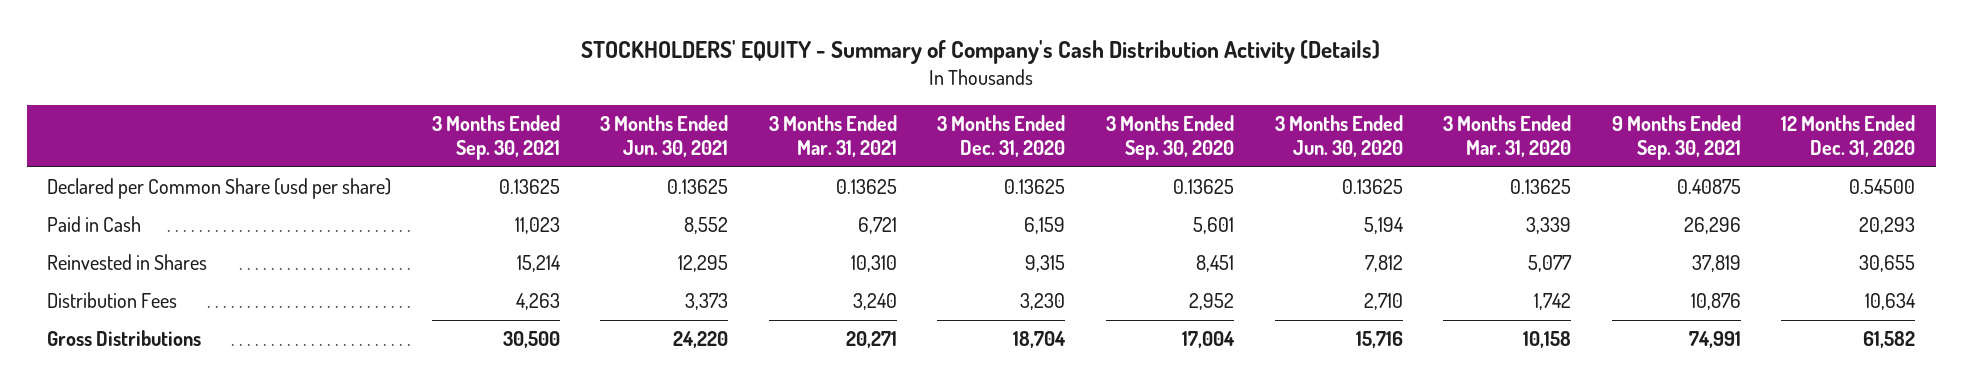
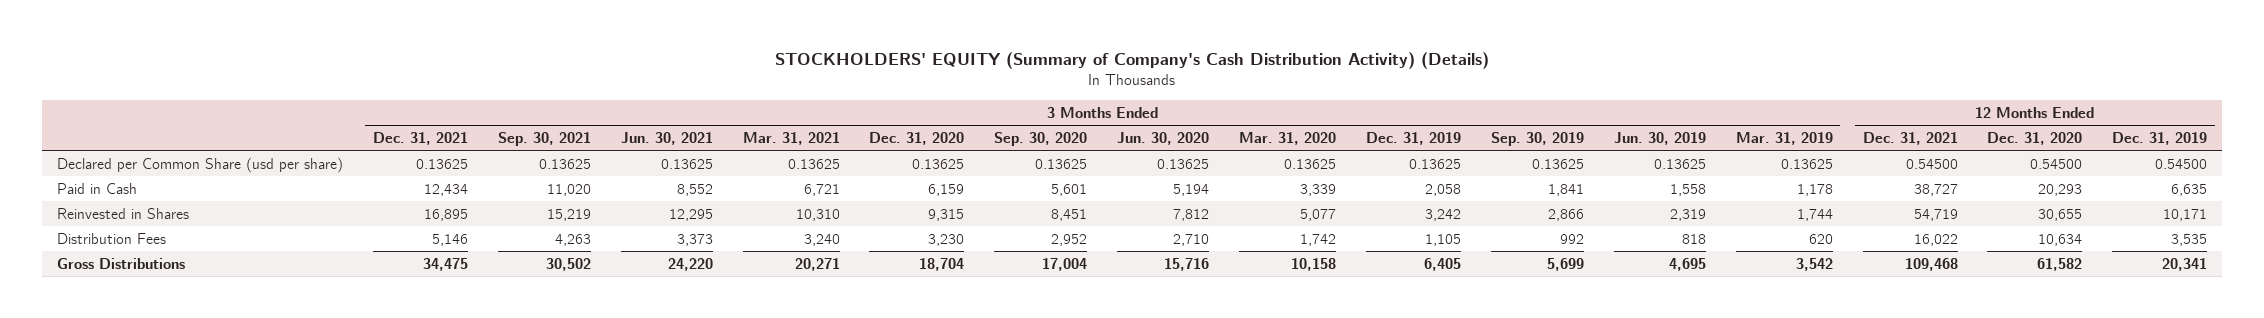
- STOCKHOLDERS' EQUITY - Summary of Company's Cash Distribution Activity (Details)
+ STOCKHOLDERS' EQUITY (Summary of Company's Cash Distribution Activity) (Details)
- | 3 Months Ended Sep. 30, 2021 | 3 Months Ended Jun. 30, 2021 | 3 Months Ended Mar. 31, 2021 | 3 Months Ended Dec. 31, 2020 | 3 Months Ended Sep. 30, 2020 | 3 Months Ended Jun. 30, 2020 | 3 Months Ended Mar. 31, 2020 | 9 Months Ended Sep. 30, 2021 | 12 Months Ended Dec. 31, 2020
+ | 3 Months Ended Dec. 31, 2021 | 3 Months Ended Sep. 30, 2021 | 3 Months Ended Jun. 30, 2021 | 3 Months Ended Mar. 31, 2021 | 3 Months Ended Dec. 31, 2020 | 3 Months Ended Sep. 30, 2020 | 3 Months Ended Jun. 30, 2020 | 3 Months Ended Mar. 31, 2020 | 3 Months Ended Dec. 31, 2019 | 3 Months Ended Sep. 30, 2019 | 3 Months Ended Jun. 30, 2019 | 3 Months Ended Mar. 31, 2019 | 12 Months Ended Dec. 31, 2021 | 12 Months Ended Dec. 31, 2020 | 12 Months Ended Dec. 31, 2019
- Paid in Cash | 11,023 | 8,552 | 6,721 | 6,159 | 5,601 | 5,194 | 3,339 | 26,296 | 20,293
- Reinvested in Shares | 15,214 | 12,295 | 10,310 | 9,315 | 8,451 | 7,812 | 5,077 | 37,819 | 30,655
+ Paid in Cash | 12,434 | 11,020 | 8,552 | 6,721 | 6,159 | 5,601 | 5,194 | 3,339 | 2,058 | 1,841 | 1,558 | 1,178 | 38,727 | 20,293 | 6,635
+ Reinvested in Shares | 16,895 | 15,219 | 12,295 | 10,310 | 9,315 | 8,451 | 7,812 | 5,077 | 3,242 | 2,866 | 2,319 | 1,744 | 54,719 | 30,655 | 10,171
- Gross Distributions | 30,500 | 24,220 | 20,271 | 18,704 | 17,004 | 15,716 | 10,158 | 74,991 | 61,582
+ Gross Distributions | 34,475 | 30,502 | 24,220 | 20,271 | 18,704 | 17,004 | 15,716 | 10,158 | 6,405 | 5,699 | 4,695 | 3,542 | 109,468 | 61,582 | 20,341

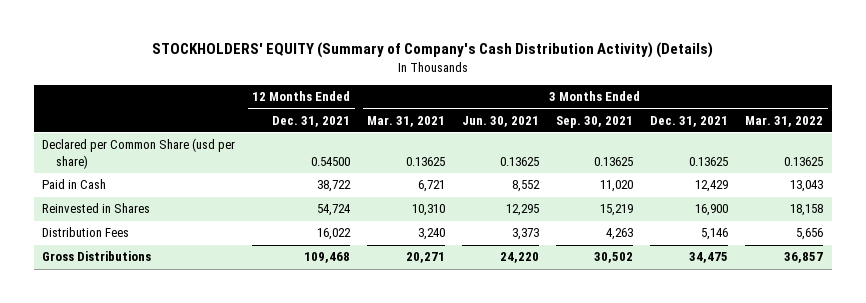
- | 3 Months Ended Dec. 31, 2021 | 3 Months Ended Sep. 30, 2021 | 3 Months Ended Jun. 30, 2021 | 3 Months Ended Mar. 31, 2021 | 3 Months Ended Dec. 31, 2020 | 3 Months Ended Sep. 30, 2020 | 3 Months Ended Jun. 30, 2020 | 3 Months Ended Mar. 31, 2020 | 3 Months Ended Dec. 31, 2019 | 3 Months Ended Sep. 30, 2019 | 3 Months Ended Jun. 30, 2019 | 3 Months Ended Mar. 31, 2019 | 12 Months Ended Dec. 31, 2021 | 12 Months Ended Dec. 31, 2020 | 12 Months Ended Dec. 31, 2019
+ | 12 Months Ended Dec. 31, 2021 | 3 Months Ended Mar. 31, 2021 | 3 Months Ended Jun. 30, 2021 | 3 Months Ended Sep. 30, 2021 | 3 Months Ended Dec. 31, 2021 | 3 Months Ended Mar. 31, 2022
- Paid in Cash | 12,434 | 11,020 | 8,552 | 6,721 | 6,159 | 5,601 | 5,194 | 3,339 | 2,058 | 1,841 | 1,558 | 1,178 | 38,727 | 20,293 | 6,635
- Reinvested in Shares | 16,895 | 15,219 | 12,295 | 10,310 | 9,315 | 8,451 | 7,812 | 5,077 | 3,242 | 2,866 | 2,319 | 1,744 | 54,719 | 30,655 | 10,171
+ Paid in Cash | 38,722 | 6,721 | 8,552 | 11,020 | 12,429 | 13,043
+ Reinvested in Shares | 54,724 | 10,310 | 12,295 | 15,219 | 16,900 | 18,158

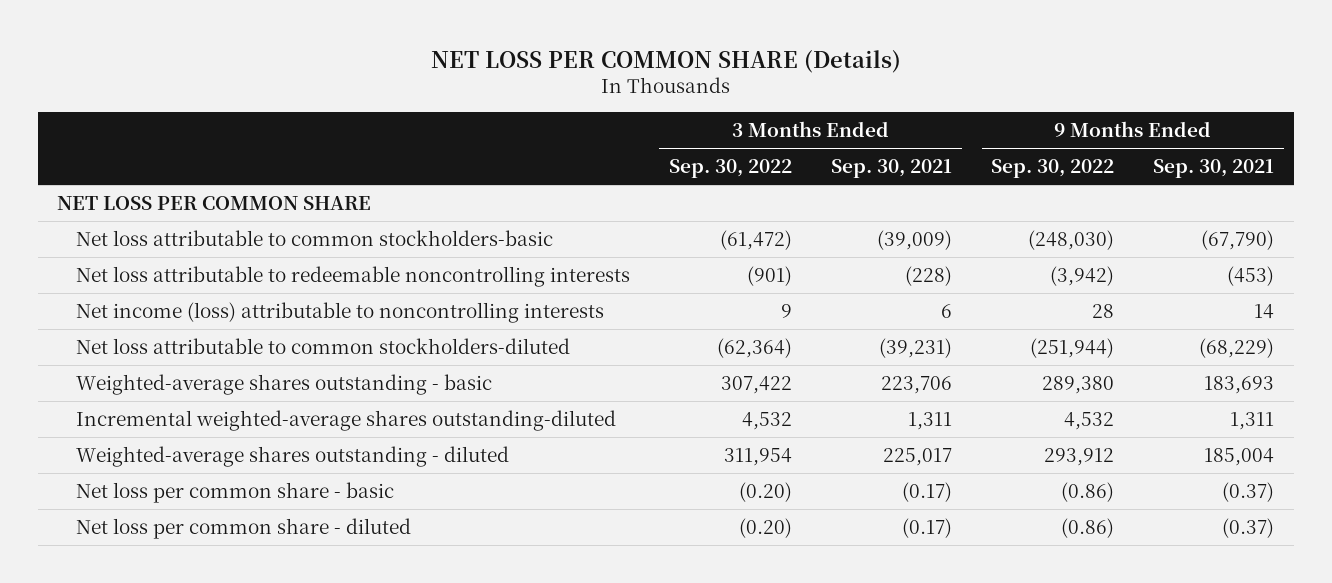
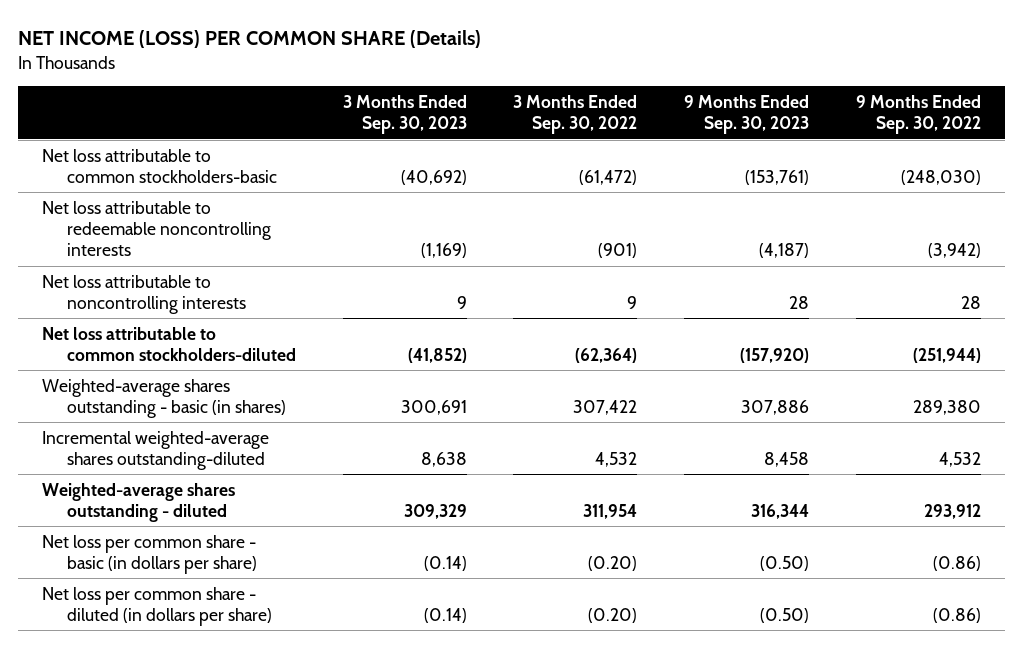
- NET LOSS PER COMMON SHARE (Details)
+ NET INCOME (LOSS) PER COMMON SHARE (Details)
- | 3 Months Ended Sep. 30, 2022 | 3 Months Ended Sep. 30, 2021 | 9 Months Ended Sep. 30, 2022 | 9 Months Ended Sep. 30, 2021
+ | 3 Months Ended Sep. 30, 2023 | 3 Months Ended Sep. 30, 2022 | 9 Months Ended Sep. 30, 2023 | 9 Months Ended Sep. 30, 2022
- NET LOSS PER COMMON SHARE
- Net income (loss) attributable to noncontrolling interests | 9 | 6 | 28 | 14
+ Net loss attributable to noncontrolling interests | 9 | 9 | 28 | 28
- Weighted-average shares outstanding - basic | 307,422 | 223,706 | 289,380 | 183,693
+ Weighted-average shares outstanding - basic (in shares) | 300,691 | 307,422 | 307,886 | 289,380
- Net loss per common share - basic | (0.20) | (0.17) | (0.86) | (0.37)
- Net loss per common share - diluted | (0.20) | (0.17) | (0.86) | (0.37)
+ Net loss per common share - basic (in dollars per share) | (0.14) | (0.20) | (0.50) | (0.86)
+ Net loss per common share - diluted (in dollars per share) | (0.14) | (0.20) | (0.50) | (0.86)

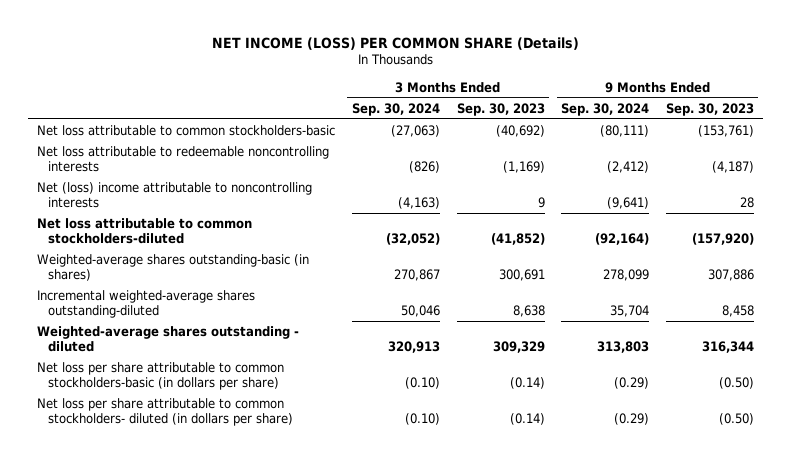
- | 3 Months Ended Sep. 30, 2023 | 3 Months Ended Sep. 30, 2022 | 9 Months Ended Sep. 30, 2023 | 9 Months Ended Sep. 30, 2022
+ | 3 Months Ended Sep. 30, 2024 | 3 Months Ended Sep. 30, 2023 | 9 Months Ended Sep. 30, 2024 | 9 Months Ended Sep. 30, 2023
- Net loss attributable to noncontrolling interests | 9 | 9 | 28 | 28
+ Net (loss) income attributable to noncontrolling interests | (4,163) | 9 | (9,641) | 28
- Weighted-average shares outstanding - basic (in shares) | 300,691 | 307,422 | 307,886 | 289,380
+ Weighted-average shares outstanding-basic (in shares) | 270,867 | 300,691 | 278,099 | 307,886
- Net loss per common share - basic (in dollars per share) | (0.14) | (0.20) | (0.50) | (0.86)
- Net loss per common share - diluted (in dollars per share) | (0.14) | (0.20) | (0.50) | (0.86)
+ Net loss per share attributable to common stockholders-basic (in dollars per share) | (0.10) | (0.14) | (0.29) | (0.50)
+ Net loss per share attributable to common stockholders- diluted (in dollars per share) | (0.10) | (0.14) | (0.29) | (0.50)

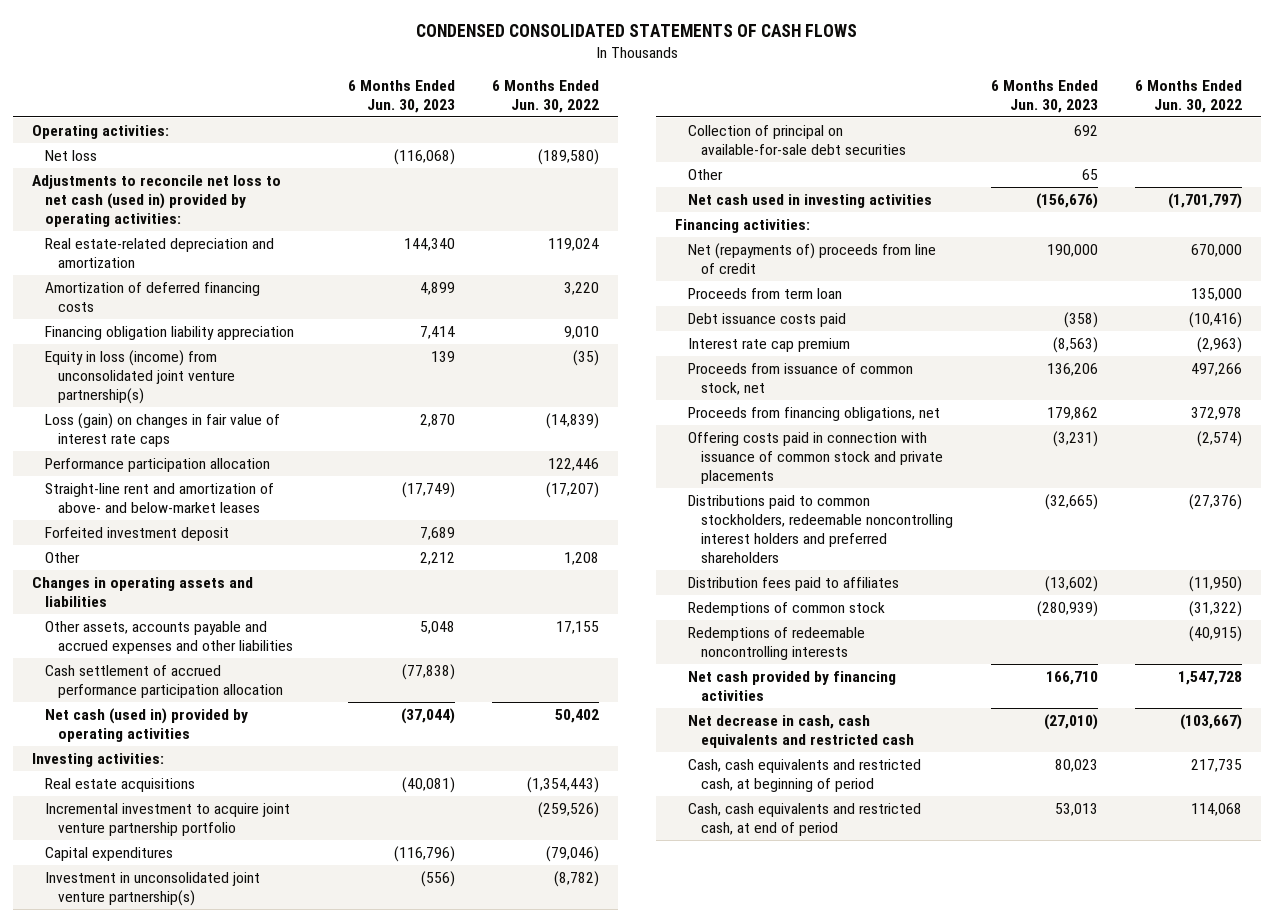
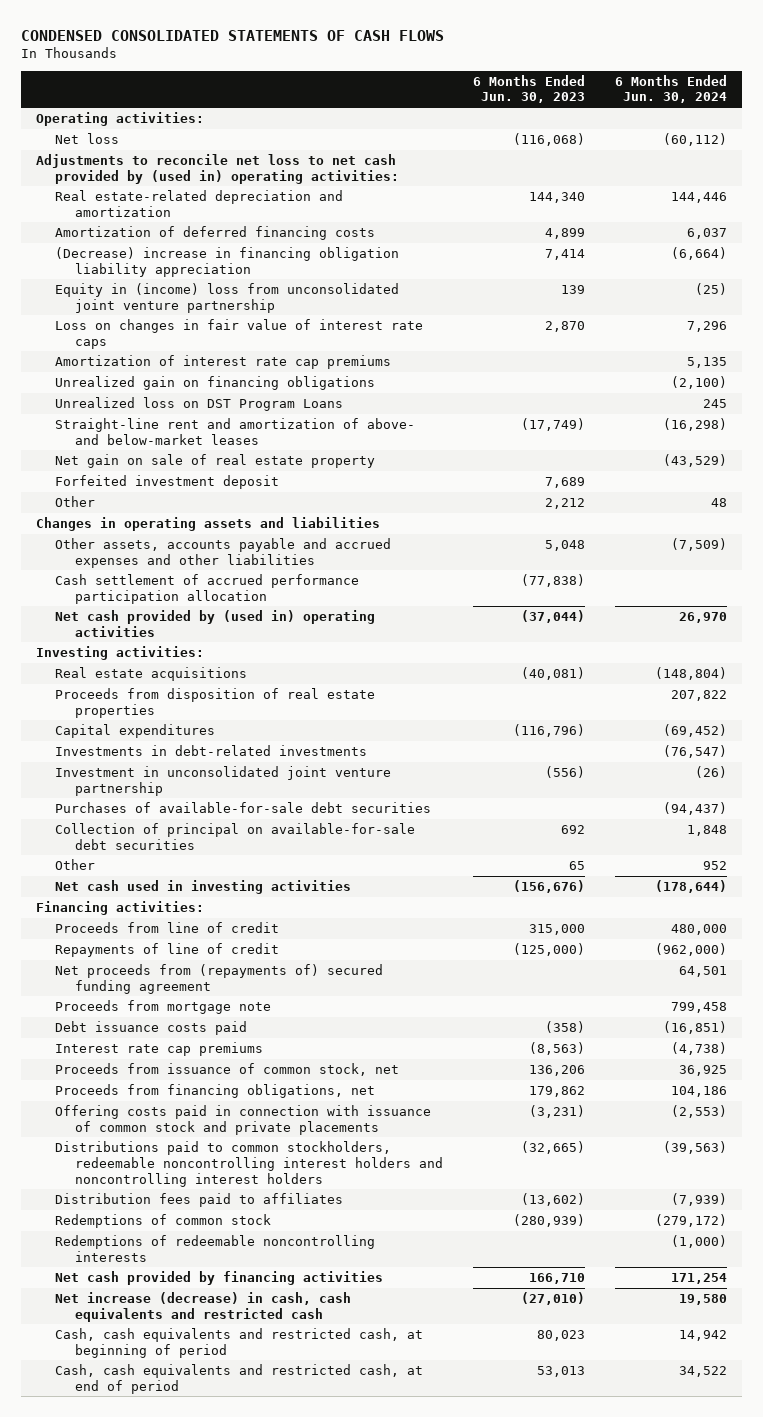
- | 6 Months Ended Jun. 30, 2023 | 6 Months Ended Jun. 30, 2022
+ | 6 Months Ended Jun. 30, 2023 | 6 Months Ended Jun. 30, 2024
- Adjustments to reconcile net loss to net cash (used in) provided by operating activities:
+ Adjustments to reconcile net loss to net cash provided by (used in) operating activities:
- Financing obligation liability appreciation | 7,414 | 9,010
- Equity in loss (income) from unconsolidated joint venture partnership(s) | 139 | (35)
- Loss (gain) on changes in fair value of interest rate caps | 2,870 | (14,839)
- Performance participation allocation | | 122,446
+ (Decrease) increase in financing obligation liability appreciation | 7,414 | (6,664)
+ Equity in (income) loss from unconsolidated joint venture partnership | 139 | (25)
+ Loss on changes in fair value of interest rate caps | 2,870 | 7,296
+ Amortization of interest rate cap premiums | | 5,135
+ Unrealized gain on financing obligations | | (2,100)
+ Unrealized loss on DST Program Loans | | 245
+ Net gain on sale of real estate property | | (43,529)
- Net cash (used in) provided by operating activities | (37,044) | 50,402
+ Net cash provided by (used in) operating activities | (37,044) | 26,970
- Incremental investment to acquire joint venture partnership portfolio | | (259,526)
+ Proceeds from disposition of real estate properties | | 207,822
- Investment in unconsolidated joint venture partnership(s) | (556) | (8,782)
+ Investments in debt-related investments | | (76,547)
+ Investment in unconsolidated joint venture partnership | (556) | (26)
+ Purchases of available-for-sale debt securities | | (94,437)
- Net (repayments of) proceeds from line of credit | 190,000 | 670,000
- Proceeds from term loan | | 135,000
+ Proceeds from line of credit | 315,000 | 480,000
+ Repayments of line of credit | (125,000) | (962,000)
+ Net proceeds from (repayments of) secured funding agreement | | 64,501
+ Proceeds from mortgage note | | 799,458
- Interest rate cap premium | (8,563) | (2,963)
+ Interest rate cap premiums | (8,563) | (4,738)
- Distributions paid to common stockholders, redeemable noncontrolling interest holders and preferred shareholders | (32,665) | (27,376)
+ Distributions paid to common stockholders, redeemable noncontrolling interest holders and noncontrolling interest holders | (32,665) | (39,563)
- Net decrease in cash, cash equivalents and restricted cash | (27,010) | (103,667)
+ Net increase (decrease) in cash, cash equivalents and restricted cash | (27,010) | 19,580

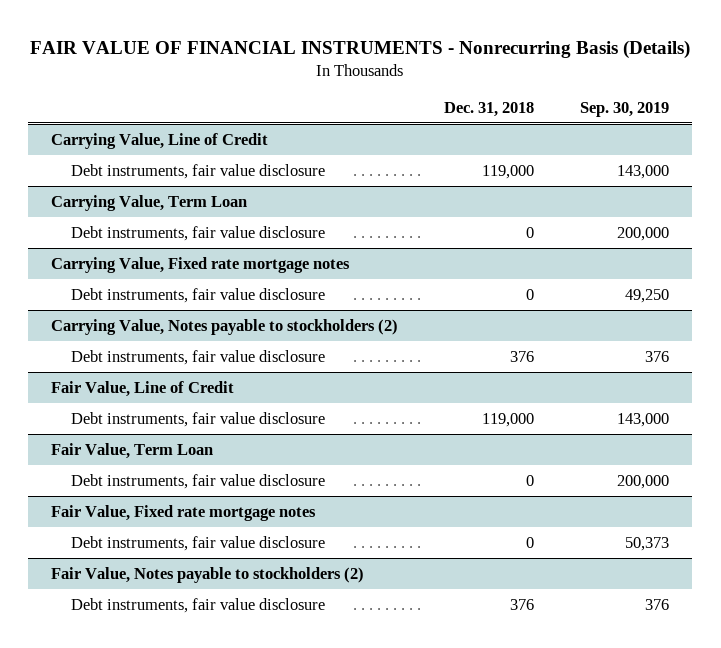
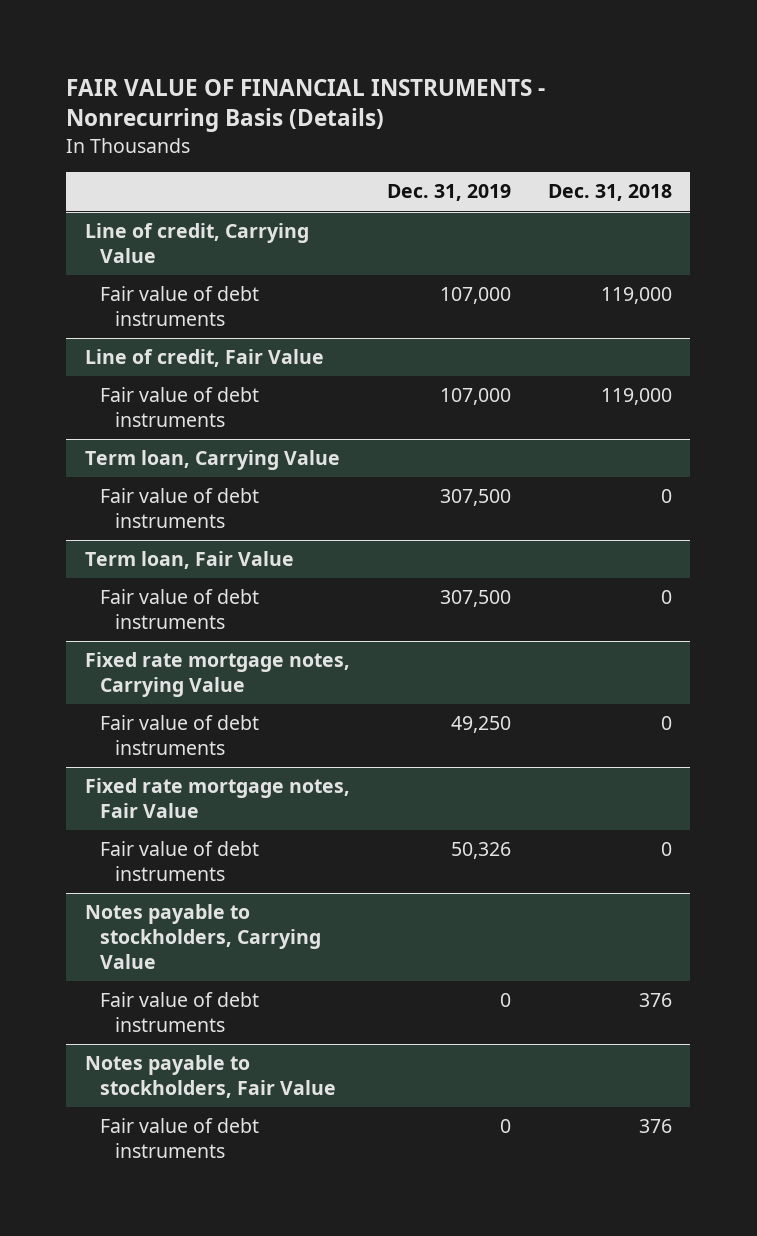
- | Dec. 31, 2018 | Sep. 30, 2019
+ | Dec. 31, 2019 | Dec. 31, 2018
- Carrying Value, Line of Credit
- Debt instruments, fair value disclosure | 119,000 | 143,000
- Carrying Value, Term Loan
- Debt instruments, fair value disclosure | 0 | 200,000
- Carrying Value, Fixed rate mortgage notes
- Debt instruments, fair value disclosure | 0 | 49,250
- Carrying Value, Notes payable to stockholders (2)
- Debt instruments, fair value disclosure | 376 | 376
- Fair Value, Line of Credit
- Debt instruments, fair value disclosure | 119,000 | 143,000
- Fair Value, Term Loan
- Debt instruments, fair value disclosure | 0 | 200,000
- Fair Value, Fixed rate mortgage notes
- Debt instruments, fair value disclosure | 0 | 50,373
- Fair Value, Notes payable to stockholders (2)
- Debt instruments, fair value disclosure | 376 | 376
+ Line of credit, Carrying Value
+ Fair value of debt instruments | 107,000 | 119,000
+ Line of credit, Fair Value
+ Fair value of debt instruments | 107,000 | 119,000
+ Term loan, Carrying Value
+ Fair value of debt instruments | 307,500 | 0
+ Term loan, Fair Value
+ Fair value of debt instruments | 307,500 | 0
+ Fixed rate mortgage notes, Carrying Value
+ Fair value of debt instruments | 49,250 | 0
+ Fixed rate mortgage notes, Fair Value
+ Fair value of debt instruments | 50,326 | 0
+ Notes payable to stockholders, Carrying Value
+ Fair value of debt instruments | 0 | 376
+ Notes payable to stockholders, Fair Value
+ Fair value of debt instruments | 0 | 376

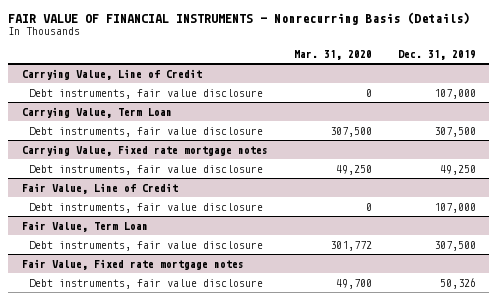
- | Dec. 31, 2019 | Dec. 31, 2018
+ | Mar. 31, 2020 | Dec. 31, 2019
- Line of credit, Carrying Value
- Fair value of debt instruments | 107,000 | 119,000
- Line of credit, Fair Value
- Fair value of debt instruments | 107,000 | 119,000
- Term loan, Carrying Value
- Fair value of debt instruments | 307,500 | 0
- Term loan, Fair Value
- Fair value of debt instruments | 307,500 | 0
- Fixed rate mortgage notes, Carrying Value
- Fair value of debt instruments | 49,250 | 0
- Fixed rate mortgage notes, Fair Value
- Fair value of debt instruments | 50,326 | 0
- Notes payable to stockholders, Carrying Value
- Fair value of debt instruments | 0 | 376
- Notes payable to stockholders, Fair Value
- Fair value of debt instruments | 0 | 376
+ Carrying Value, Line of Credit
+ Debt instruments, fair value disclosure | 0 | 107,000
+ Carrying Value, Term Loan
+ Debt instruments, fair value disclosure | 307,500 | 307,500
+ Carrying Value, Fixed rate mortgage notes
+ Debt instruments, fair value disclosure | 49,250 | 49,250
+ Fair Value, Line of Credit
+ Debt instruments, fair value disclosure | 0 | 107,000
+ Fair Value, Term Loan
+ Debt instruments, fair value disclosure | 301,772 | 307,500
+ Fair Value, Fixed rate mortgage notes
+ Debt instruments, fair value disclosure | 49,700 | 50,326

